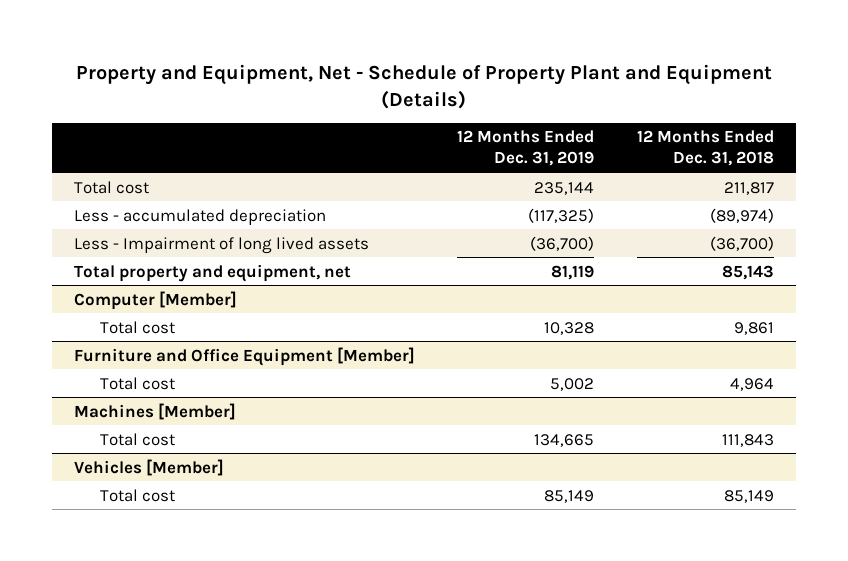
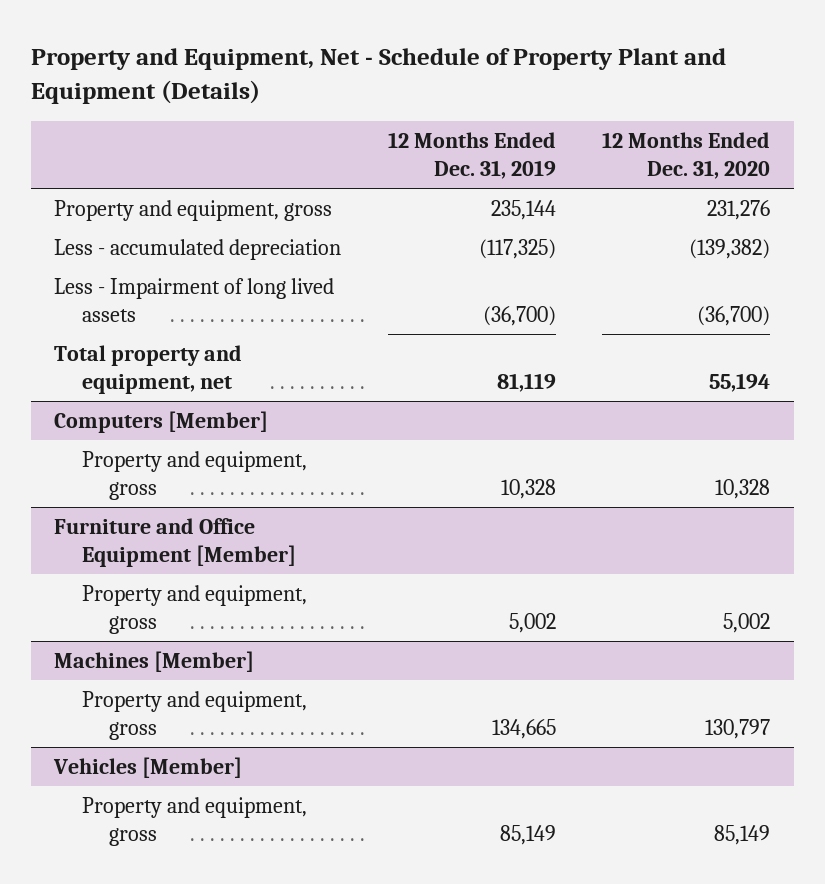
- | 12 Months Ended Dec. 31, 2019 | 12 Months Ended Dec. 31, 2018
+ | 12 Months Ended Dec. 31, 2019 | 12 Months Ended Dec. 31, 2020
- Total cost | 235,144 | 211,817
+ Property and equipment, gross | 235,144 | 231,276
- Computer [Member]
- Total cost | 10,328 | 9,861
+ Computers [Member]
+ Property and equipment, gross | 10,328 | 10,328
@ Furniture and Office Equipment [Member]
- Total cost | 5,002 | 4,964
+ Property and equipment, gross | 5,002 | 5,002
@ Machines [Member]
- Total cost | 134,665 | 111,843
+ Property and equipment, gross | 134,665 | 130,797
@ Vehicles [Member]
- Total cost | 85,149 | 85,149
+ Property and equipment, gross | 85,149 | 85,149

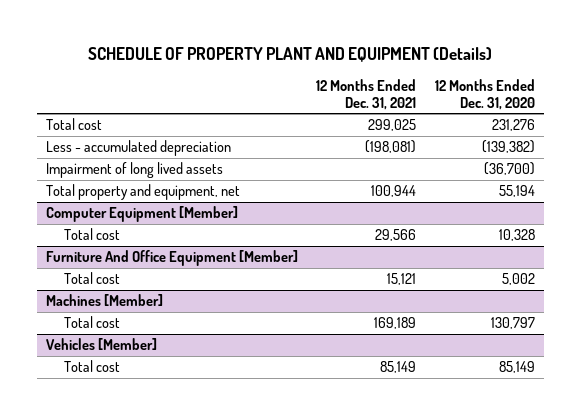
- Property and Equipment, Net - Schedule of Property Plant and Equipment (Details)
+ SCHEDULE OF PROPERTY PLANT AND EQUIPMENT (Details)
- | 12 Months Ended Dec. 31, 2019 | 12 Months Ended Dec. 31, 2020
+ | 12 Months Ended Dec. 31, 2021 | 12 Months Ended Dec. 31, 2020
- Property and equipment, gross | 235,144 | 231,276
+ Total cost | 299,025 | 231,276
- Less - Impairment of long lived assets | (36,700) | (36,700)
+ Impairment of long lived assets | | (36,700)
- Computers [Member]
- Property and equipment, gross | 10,328 | 10,328
- Furniture and Office Equipment [Member]
- Property and equipment, gross | 5,002 | 5,002
+ Computer Equipment [Member]
+ Total cost | 29,566 | 10,328
+ Furniture And Office Equipment [Member]
+ Total cost | 15,121 | 5,002
@ Machines [Member]
- Property and equipment, gross | 134,665 | 130,797
+ Total cost | 169,189 | 130,797
@ Vehicles [Member]
- Property and equipment, gross | 85,149 | 85,149
+ Total cost | 85,149 | 85,149

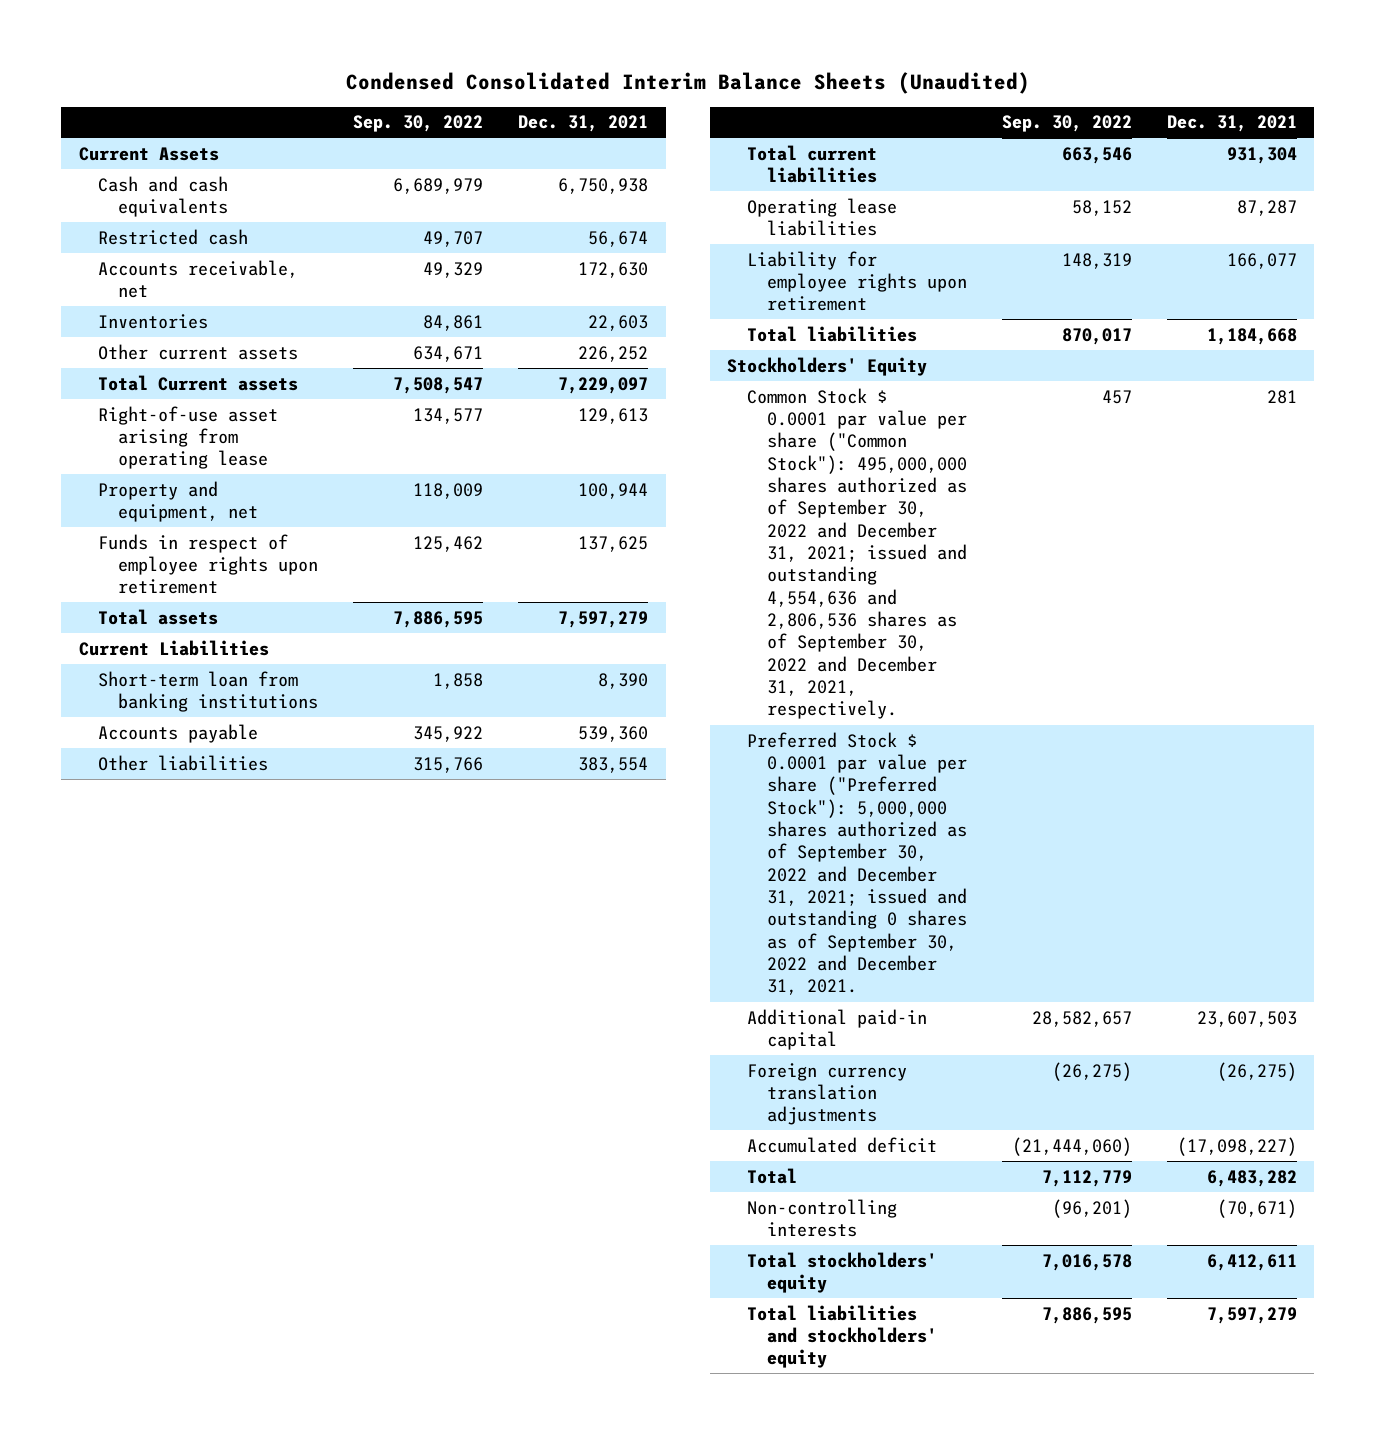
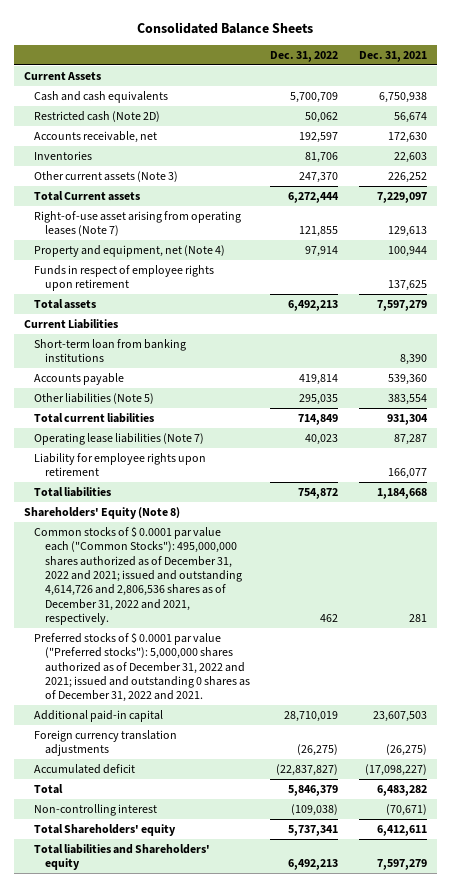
- Condensed Consolidated Interim Balance Sheets (Unaudited)
+ Consolidated Balance Sheets
- | Sep. 30, 2022 | Dec. 31, 2021
+ | Dec. 31, 2022 | Dec. 31, 2021
- Restricted cash | 49,707 | 56,674
+ Restricted cash (Note 2D) | 50,062 | 56,674
- Other current assets | 634,671 | 226,252
+ Other current assets (Note 3) | 247,370 | 226,252
- Right-of-use asset arising from operating lease | 134,577 | 129,613
- Property and equipment, net | 118,009 | 100,944
+ Right-of-use asset arising from operating leases (Note 7) | 121,855 | 129,613
+ Property and equipment, net (Note 4) | 97,914 | 100,944
- Other liabilities | 315,766 | 383,554
+ Other liabilities (Note 5) | 295,035 | 383,554
- Operating lease liabilities | 58,152 | 87,287
+ Operating lease liabilities (Note 7) | 40,023 | 87,287
- Stockholders' Equity
- Common Stock $ 0.0001 par value per share ("Common Stock"): 495,000,000 shares authorized as of September 30, 2022 and December 31, 2021; issued and outstanding 4,554,636 and 2,806,536 shares as of September 30, 2022 and December 31, 2021, respectively. | 457 | 281
- Preferred Stock $ 0.0001 par value per share ("Preferred Stock"): 5,000,000 shares authorized as of September 30, 2022 and December 31, 2021; issued and outstanding 0 shares as of September 30, 2022 and December 31, 2021.
+ Shareholders' Equity (Note 8)
+ Common stocks of $ 0.0001 par value each ("Common Stocks"): 495,000,000 shares authorized as of December 31, 2022 and 2021; issued and outstanding 4,614,726 and 2,806,536 shares as of December 31, 2022 and 2021, respectively. | 462 | 281
+ Preferred stocks of $ 0.0001 par value ("Preferred stocks"): 5,000,000 shares authorized as of December 31, 2022 and 2021; issued and outstanding 0 shares as of December 31, 2022 and 2021.
- Non-controlling interests | (96,201) | (70,671)
- Total stockholders' equity | 7,016,578 | 6,412,611
- Total liabilities and stockholders' equity | 7,886,595 | 7,597,279
+ Non-controlling interest | (109,038) | (70,671)
+ Total Shareholders' equity | 5,737,341 | 6,412,611
+ Total liabilities and Shareholders' equity | 6,492,213 | 7,597,279

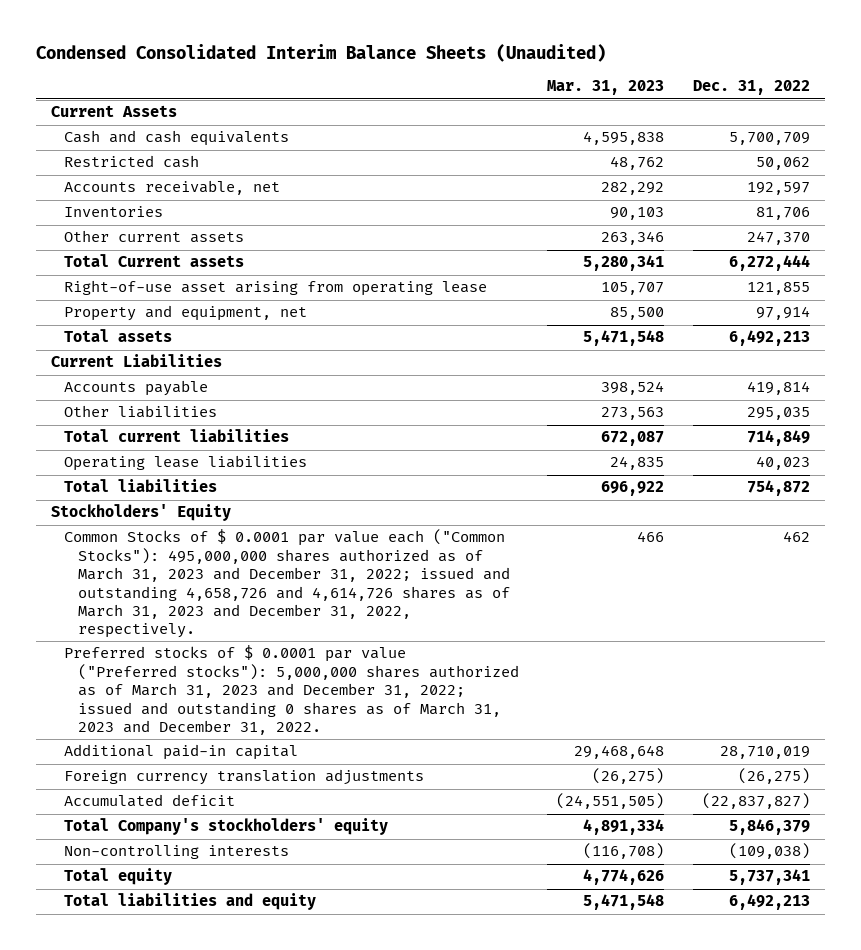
- Consolidated Balance Sheets
+ Condensed Consolidated Interim Balance Sheets (Unaudited)
- | Dec. 31, 2022 | Dec. 31, 2021
+ | Mar. 31, 2023 | Dec. 31, 2022
- Restricted cash (Note 2D) | 50,062 | 56,674
+ Restricted cash | 48,762 | 50,062
- Other current assets (Note 3) | 247,370 | 226,252
+ Other current assets | 263,346 | 247,370
- Right-of-use asset arising from operating leases (Note 7) | 121,855 | 129,613
- Property and equipment, net (Note 4) | 97,914 | 100,944
- Funds in respect of employee rights upon retirement | | 137,625
+ Right-of-use asset arising from operating lease | 105,707 | 121,855
+ Property and equipment, net | 85,500 | 97,914
- Short-term loan from banking institutions | | 8,390
- Other liabilities (Note 5) | 295,035 | 383,554
+ Other liabilities | 273,563 | 295,035
- Operating lease liabilities (Note 7) | 40,023 | 87,287
- Liability for employee rights upon retirement | | 166,077
+ Operating lease liabilities | 24,835 | 40,023
- Shareholders' Equity (Note 8)
- Common stocks of $ 0.0001 par value each ("Common Stocks"): 495,000,000 shares authorized as of December 31, 2022 and 2021; issued and outstanding 4,614,726 and 2,806,536 shares as of December 31, 2022 and 2021, respectively. | 462 | 281
- Preferred stocks of $ 0.0001 par value ("Preferred stocks"): 5,000,000 shares authorized as of December 31, 2022 and 2021; issued and outstanding 0 shares as of December 31, 2022 and 2021.
+ Stockholders' Equity
+ Common Stocks of $ 0.0001 par value each ("Common Stocks"): 495,000,000 shares authorized as of March 31, 2023 and December 31, 2022; issued and outstanding 4,658,726 and 4,614,726 shares as of March 31, 2023 and December 31, 2022, respectively. | 466 | 462
+ Preferred stocks of $ 0.0001 par value ("Preferred stocks"): 5,000,000 shares authorized as of March 31, 2023 and December 31, 2022; issued and outstanding 0 shares as of March 31, 2023 and December 31, 2022.
- Total | 5,846,379 | 6,483,282
- Non-controlling interest | (109,038) | (70,671)
- Total Shareholders' equity | 5,737,341 | 6,412,611
- Total liabilities and Shareholders' equity | 6,492,213 | 7,597,279
+ Total Company's stockholders' equity | 4,891,334 | 5,846,379
+ Non-controlling interests | (116,708) | (109,038)
+ Total equity | 4,774,626 | 5,737,341
+ Total liabilities and equity | 5,471,548 | 6,492,213

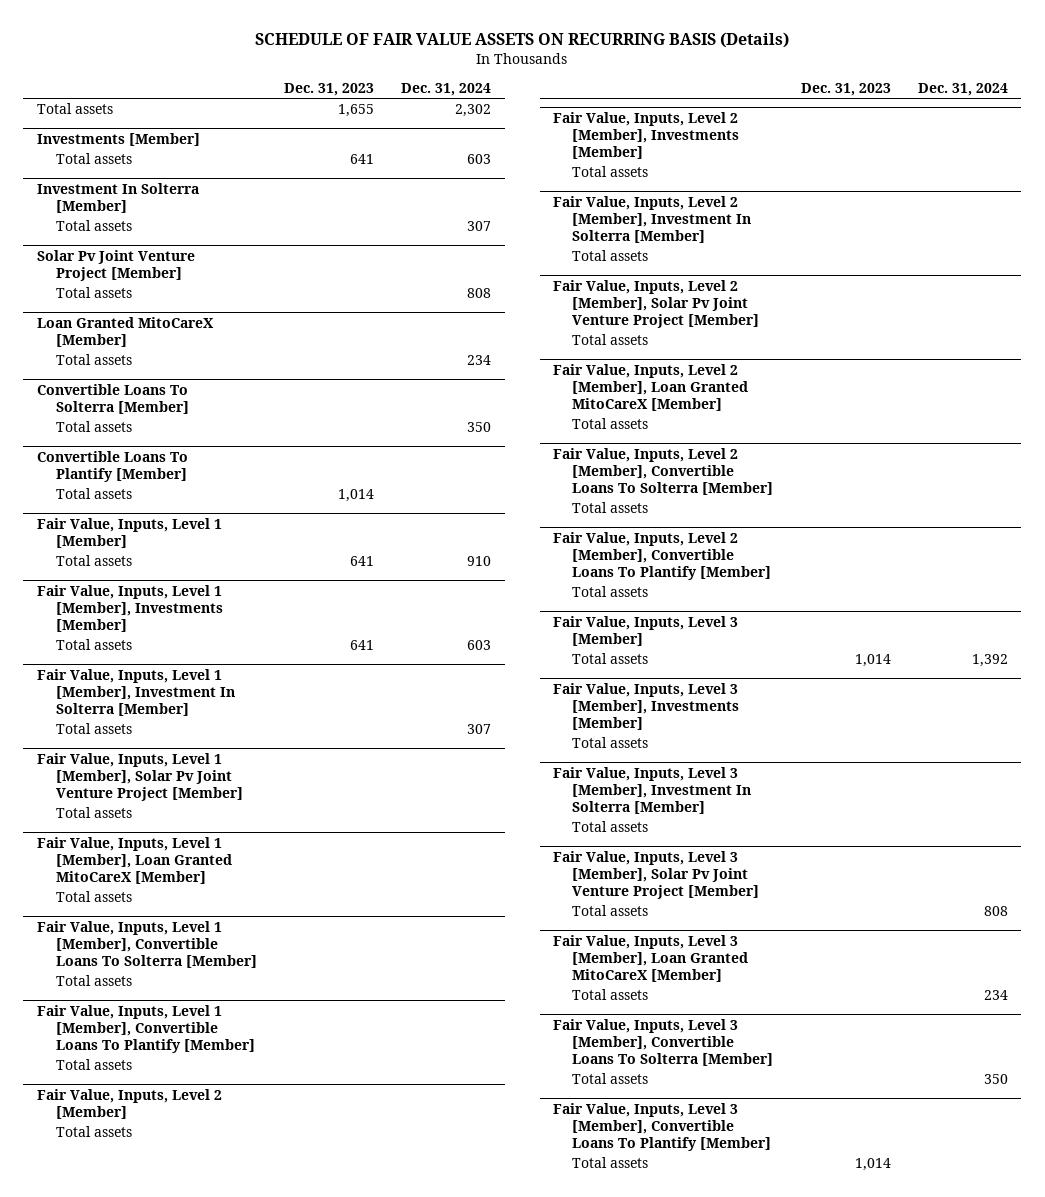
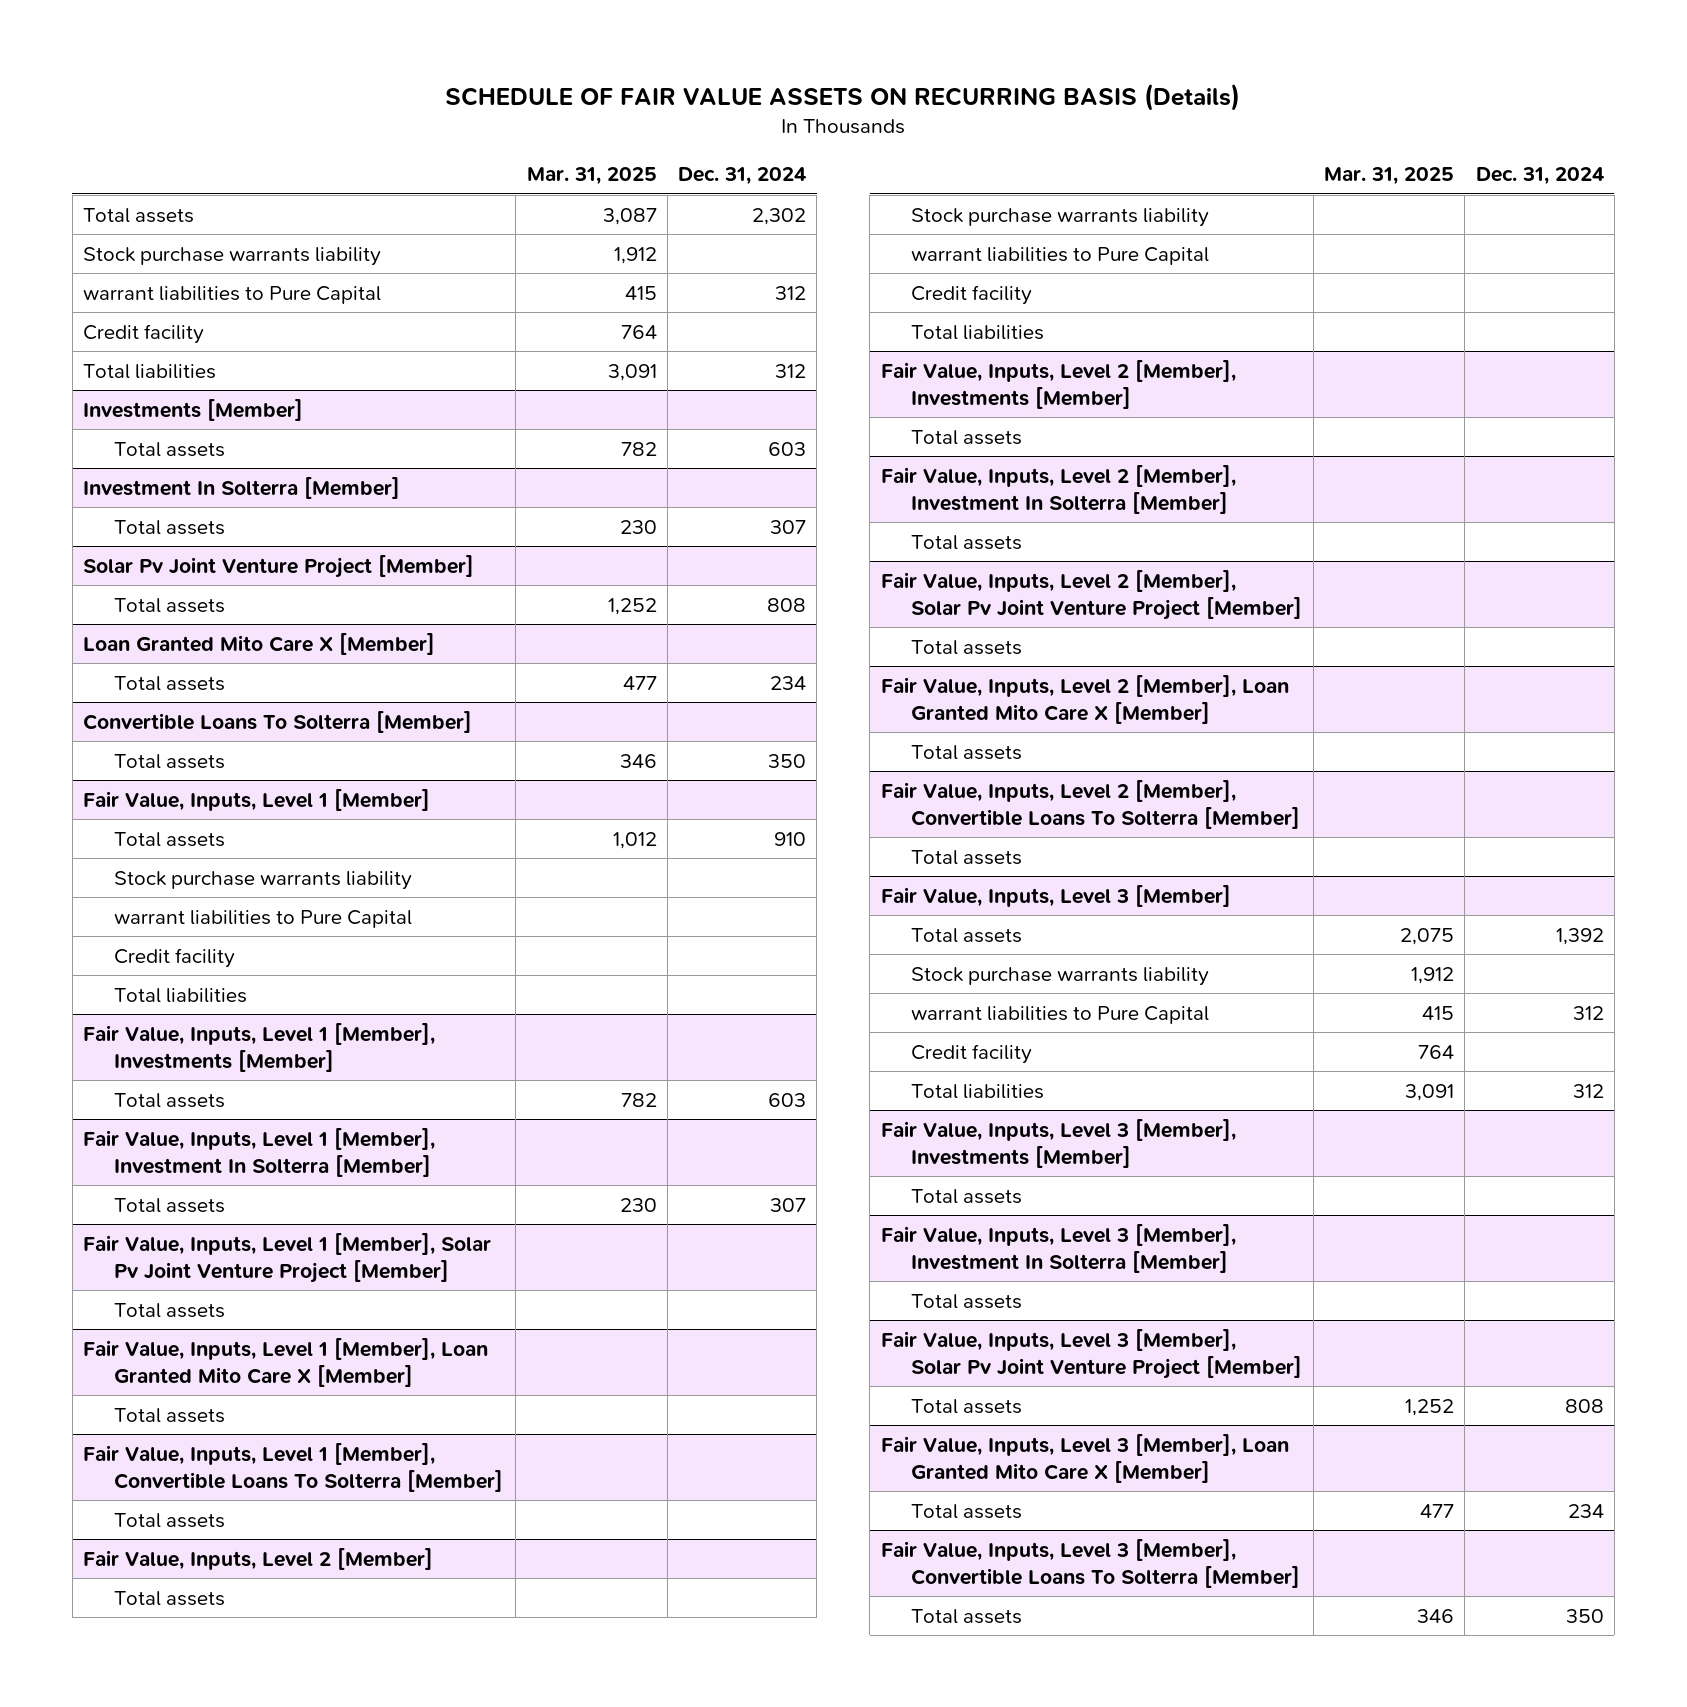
- | Dec. 31, 2023 | Dec. 31, 2024
+ | Mar. 31, 2025 | Dec. 31, 2024
+ Stock purchase warrants liability | 1,912 |
+ warrant liabilities to Pure Capital | 415 | 312
+ Credit facility | 764 |
+ Total liabilities | 3,091 | 312
- Loan Granted MitoCareX [Member]
+ Loan Granted Mito Care X [Member]
- Convertible Loans To Plantify [Member]
- Total assets | 1,014 |
@ Fair Value, Inputs, Level 1 [Member]
+ Stock purchase warrants liability
+ warrant liabilities to Pure Capital
+ Credit facility
+ Total liabilities
- Fair Value, Inputs, Level 1 [Member], Loan Granted MitoCareX [Member]
+ Fair Value, Inputs, Level 1 [Member], Loan Granted Mito Care X [Member]
- Fair Value, Inputs, Level 1 [Member], Convertible Loans To Plantify [Member]
- Total assets
@ Fair Value, Inputs, Level 2 [Member]
+ Stock purchase warrants liability
+ warrant liabilities to Pure Capital
+ Credit facility
+ Total liabilities
- Fair Value, Inputs, Level 2 [Member], Loan Granted MitoCareX [Member]
+ Fair Value, Inputs, Level 2 [Member], Loan Granted Mito Care X [Member]
- Fair Value, Inputs, Level 2 [Member], Convertible Loans To Plantify [Member]
- Total assets
@ Fair Value, Inputs, Level 3 [Member]
+ Stock purchase warrants liability | 1,912 |
+ warrant liabilities to Pure Capital | 415 | 312
+ Credit facility | 764 |
+ Total liabilities | 3,091 | 312
- Fair Value, Inputs, Level 3 [Member], Loan Granted MitoCareX [Member]
+ Fair Value, Inputs, Level 3 [Member], Loan Granted Mito Care X [Member]
- Fair Value, Inputs, Level 3 [Member], Convertible Loans To Plantify [Member]
- Total assets | 1,014 |

